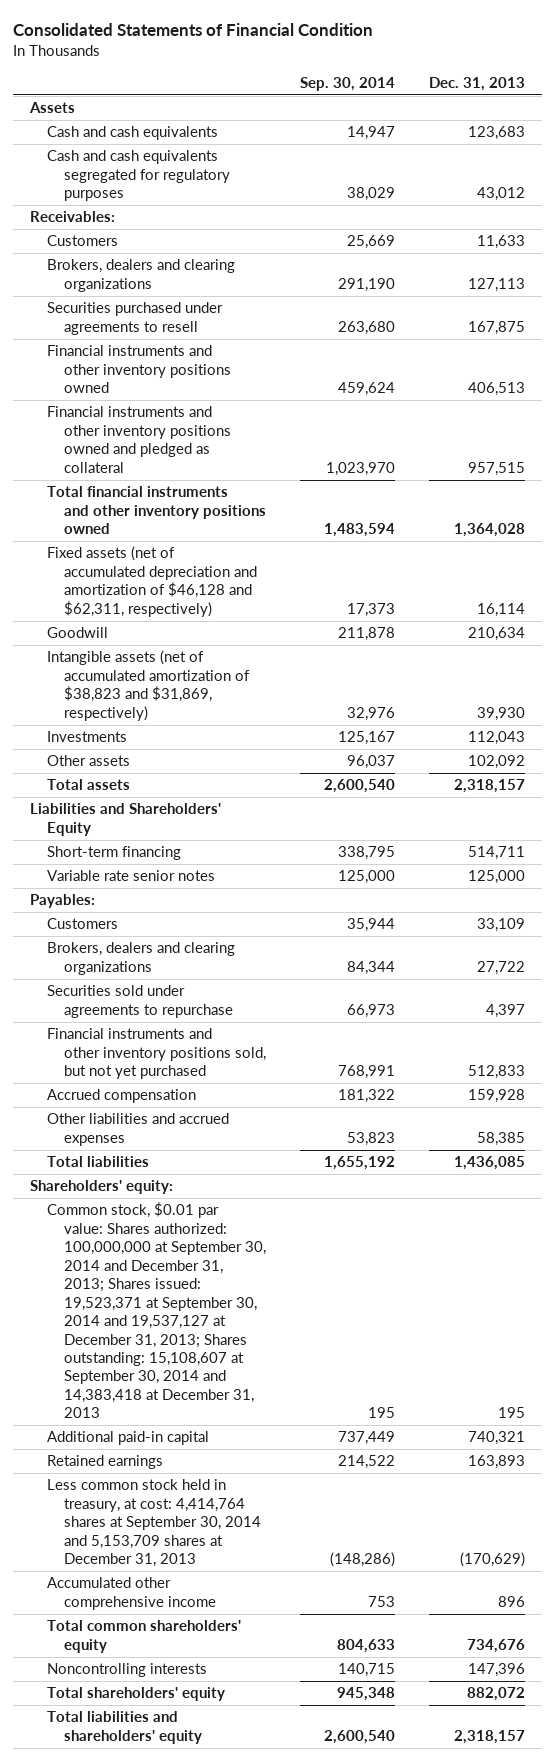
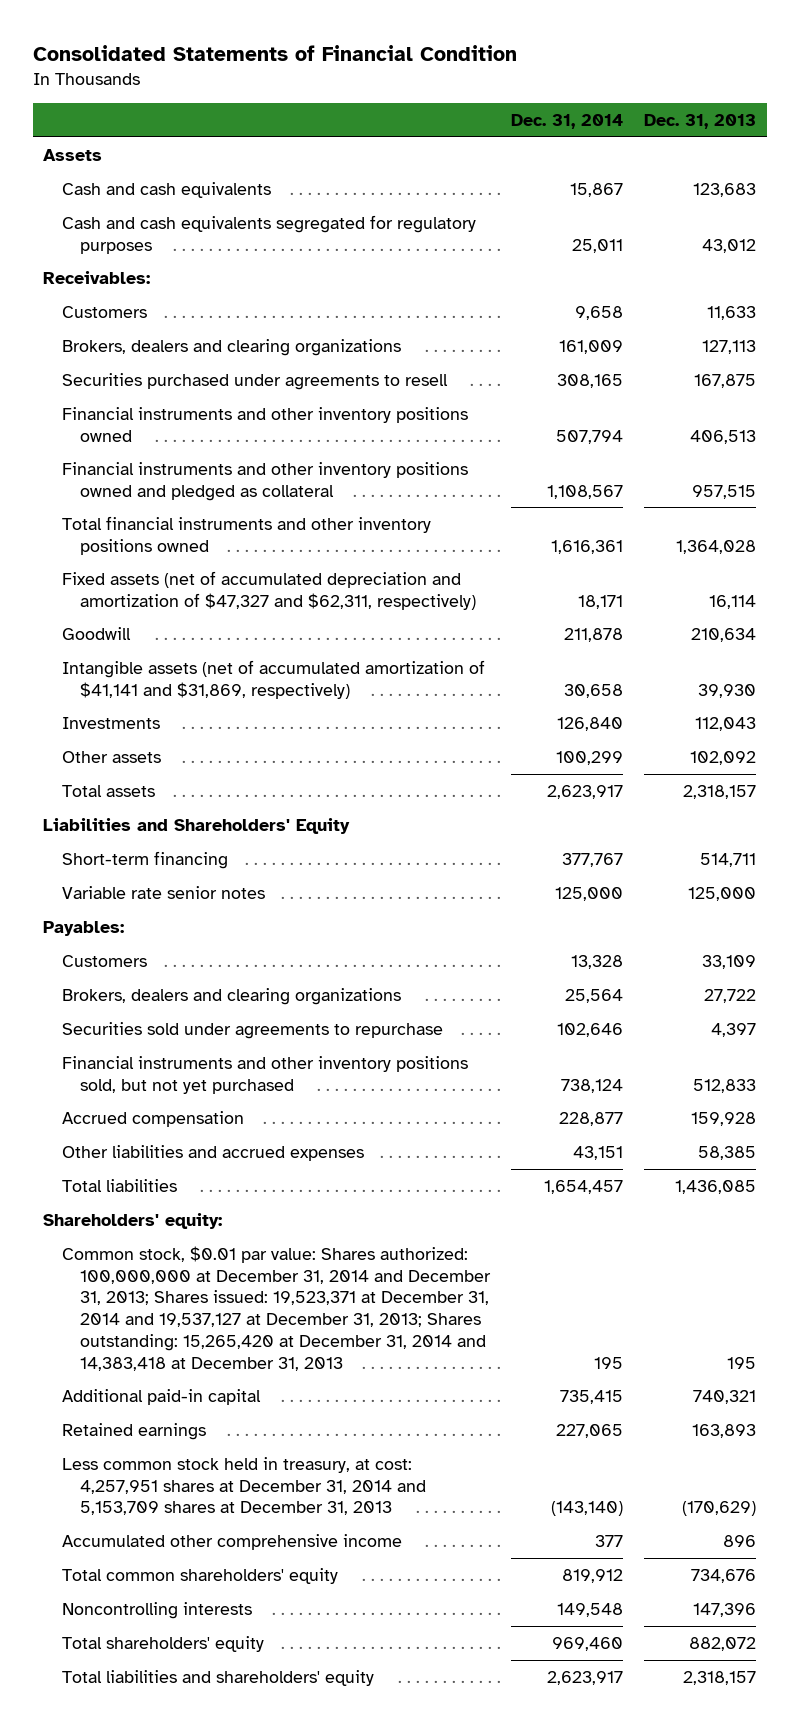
- | Sep. 30, 2014 | Dec. 31, 2013
+ | Dec. 31, 2014 | Dec. 31, 2013
- Fixed assets (net of accumulated depreciation and amortization of $46,128 and $62,311, respectively) | 17,373 | 16,114
+ Fixed assets (net of accumulated depreciation and amortization of $47,327 and $62,311, respectively) | 18,171 | 16,114
- Intangible assets (net of accumulated amortization of $38,823 and $31,869, respectively) | 32,976 | 39,930
+ Intangible assets (net of accumulated amortization of $41,141 and $31,869, respectively) | 30,658 | 39,930
- Common stock, $0.01 par value: Shares authorized: 100,000,000 at September 30, 2014 and December 31, 2013; Shares issued: 19,523,371 at September 30, 2014 and 19,537,127 at December 31, 2013; Shares outstanding: 15,108,607 at September 30, 2014 and 14,383,418 at December 31, 2013 | 195 | 195
+ Common stock, $0.01 par value: Shares authorized: 100,000,000 at December 31, 2014 and December 31, 2013; Shares issued: 19,523,371 at December 31, 2014 and 19,537,127 at December 31, 2013; Shares outstanding: 15,265,420 at December 31, 2014 and 14,383,418 at December 31, 2013 | 195 | 195
- Less common stock held in treasury, at cost: 4,414,764 shares at September 30, 2014 and 5,153,709 shares at December 31, 2013 | (148,286) | (170,629)
+ Less common stock held in treasury, at cost: 4,257,951 shares at December 31, 2014 and 5,153,709 shares at December 31, 2013 | (143,140) | (170,629)

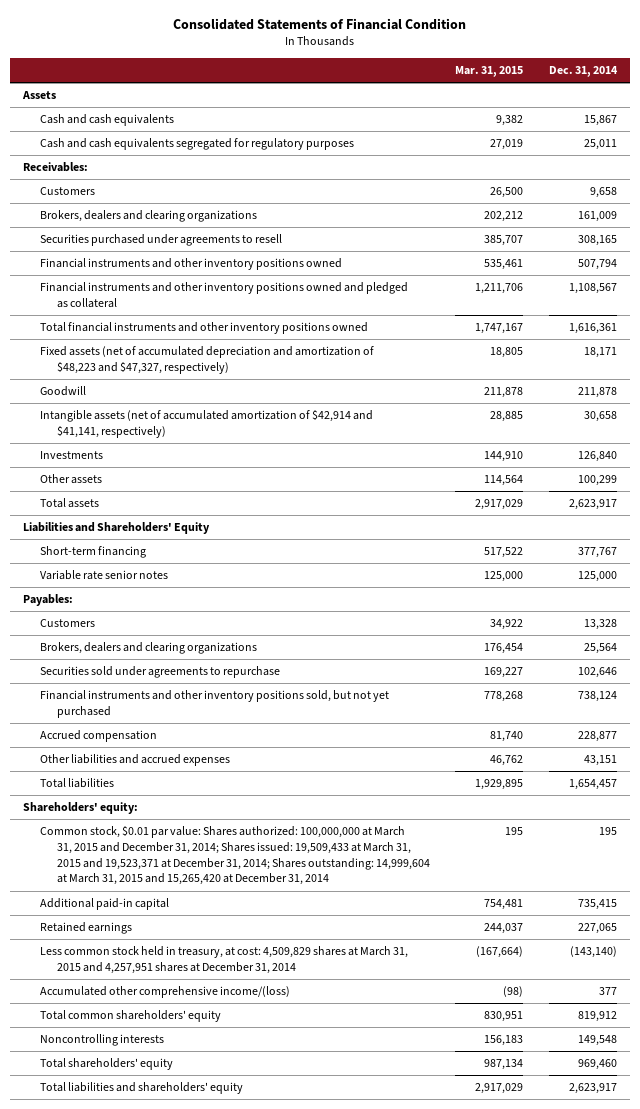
- | Dec. 31, 2014 | Dec. 31, 2013
+ | Mar. 31, 2015 | Dec. 31, 2014
- Fixed assets (net of accumulated depreciation and amortization of $47,327 and $62,311, respectively) | 18,171 | 16,114
+ Fixed assets (net of accumulated depreciation and amortization of $48,223 and $47,327, respectively) | 18,805 | 18,171
- Intangible assets (net of accumulated amortization of $41,141 and $31,869, respectively) | 30,658 | 39,930
+ Intangible assets (net of accumulated amortization of $42,914 and $41,141, respectively) | 28,885 | 30,658
- Common stock, $0.01 par value: Shares authorized: 100,000,000 at December 31, 2014 and December 31, 2013; Shares issued: 19,523,371 at December 31, 2014 and 19,537,127 at December 31, 2013; Shares outstanding: 15,265,420 at December 31, 2014 and 14,383,418 at December 31, 2013 | 195 | 195
+ Common stock, $0.01 par value: Shares authorized: 100,000,000 at March 31, 2015 and December 31, 2014; Shares issued: 19,509,433 at March 31, 2015 and 19,523,371 at December 31, 2014; Shares outstanding: 14,999,604 at March 31, 2015 and 15,265,420 at December 31, 2014 | 195 | 195
- Less common stock held in treasury, at cost: 4,257,951 shares at December 31, 2014 and 5,153,709 shares at December 31, 2013 | (143,140) | (170,629)
- Accumulated other comprehensive income | 377 | 896
+ Less common stock held in treasury, at cost: 4,509,829 shares at March 31, 2015 and 4,257,951 shares at December 31, 2014 | (167,664) | (143,140)
+ Accumulated other comprehensive income/(loss) | (98) | 377

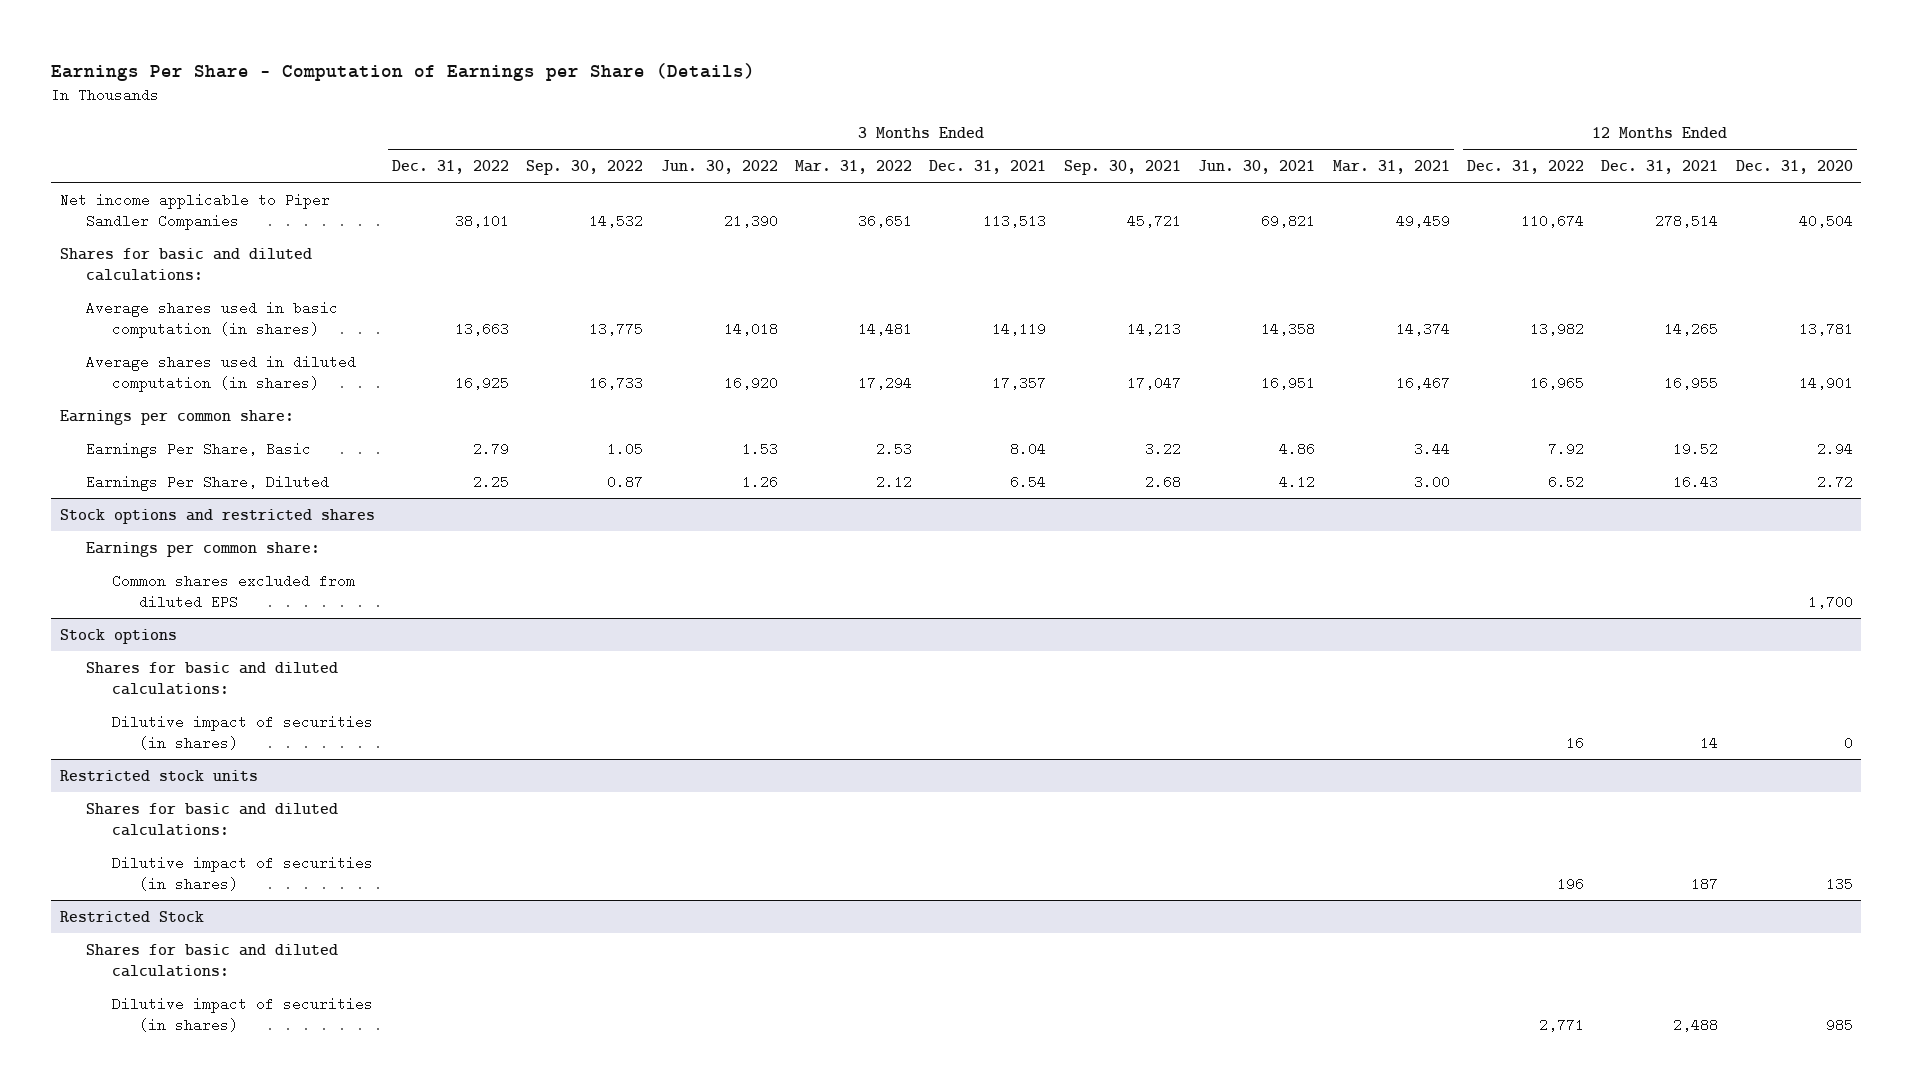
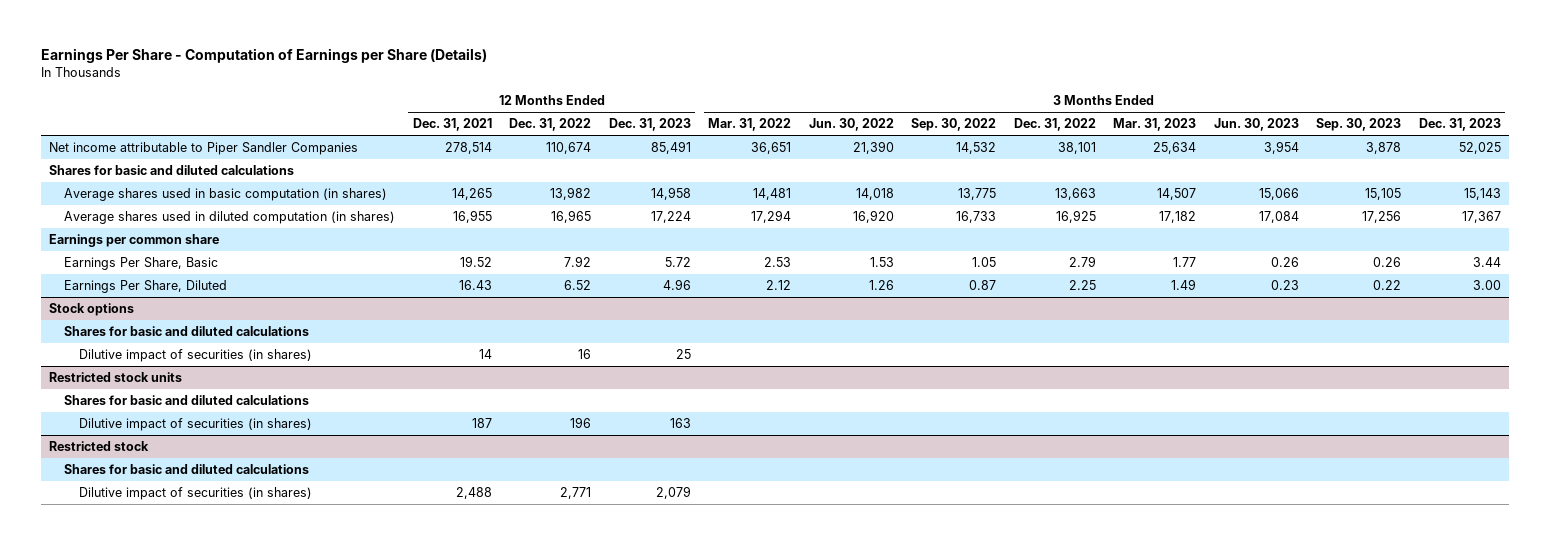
- | 3 Months Ended Dec. 31, 2022 | 3 Months Ended Sep. 30, 2022 | 3 Months Ended Jun. 30, 2022 | 3 Months Ended Mar. 31, 2022 | 3 Months Ended Dec. 31, 2021 | 3 Months Ended Sep. 30, 2021 | 3 Months Ended Jun. 30, 2021 | 3 Months Ended Mar. 31, 2021 | 12 Months Ended Dec. 31, 2022 | 12 Months Ended Dec. 31, 2021 | 12 Months Ended Dec. 31, 2020
+ | 12 Months Ended Dec. 31, 2021 | 12 Months Ended Dec. 31, 2022 | 12 Months Ended Dec. 31, 2023 | 3 Months Ended Mar. 31, 2022 | 3 Months Ended Jun. 30, 2022 | 3 Months Ended Sep. 30, 2022 | 3 Months Ended Dec. 31, 2022 | 3 Months Ended Mar. 31, 2023 | 3 Months Ended Jun. 30, 2023 | 3 Months Ended Sep. 30, 2023 | 3 Months Ended Dec. 31, 2023
- Net income applicable to Piper Sandler Companies | 38,101 | 14,532 | 21,390 | 36,651 | 113,513 | 45,721 | 69,821 | 49,459 | 110,674 | 278,514 | 40,504
- Shares for basic and diluted calculations:
+ Net income attributable to Piper Sandler Companies | 278,514 | 110,674 | 85,491 | 36,651 | 21,390 | 14,532 | 38,101 | 25,634 | 3,954 | 3,878 | 52,025
+ Shares for basic and diluted calculations
- Earnings per common share:
+ Earnings per common share
- Stock options and restricted shares
- Earnings per common share:
- Common shares excluded from diluted EPS | | | | | | | | | | | 1,700
@ Stock options
- Shares for basic and diluted calculations:
+ Shares for basic and diluted calculations
@ Restricted stock units
- Shares for basic and diluted calculations:
+ Shares for basic and diluted calculations
- Restricted Stock
- Shares for basic and diluted calculations:
+ Restricted stock
+ Shares for basic and diluted calculations

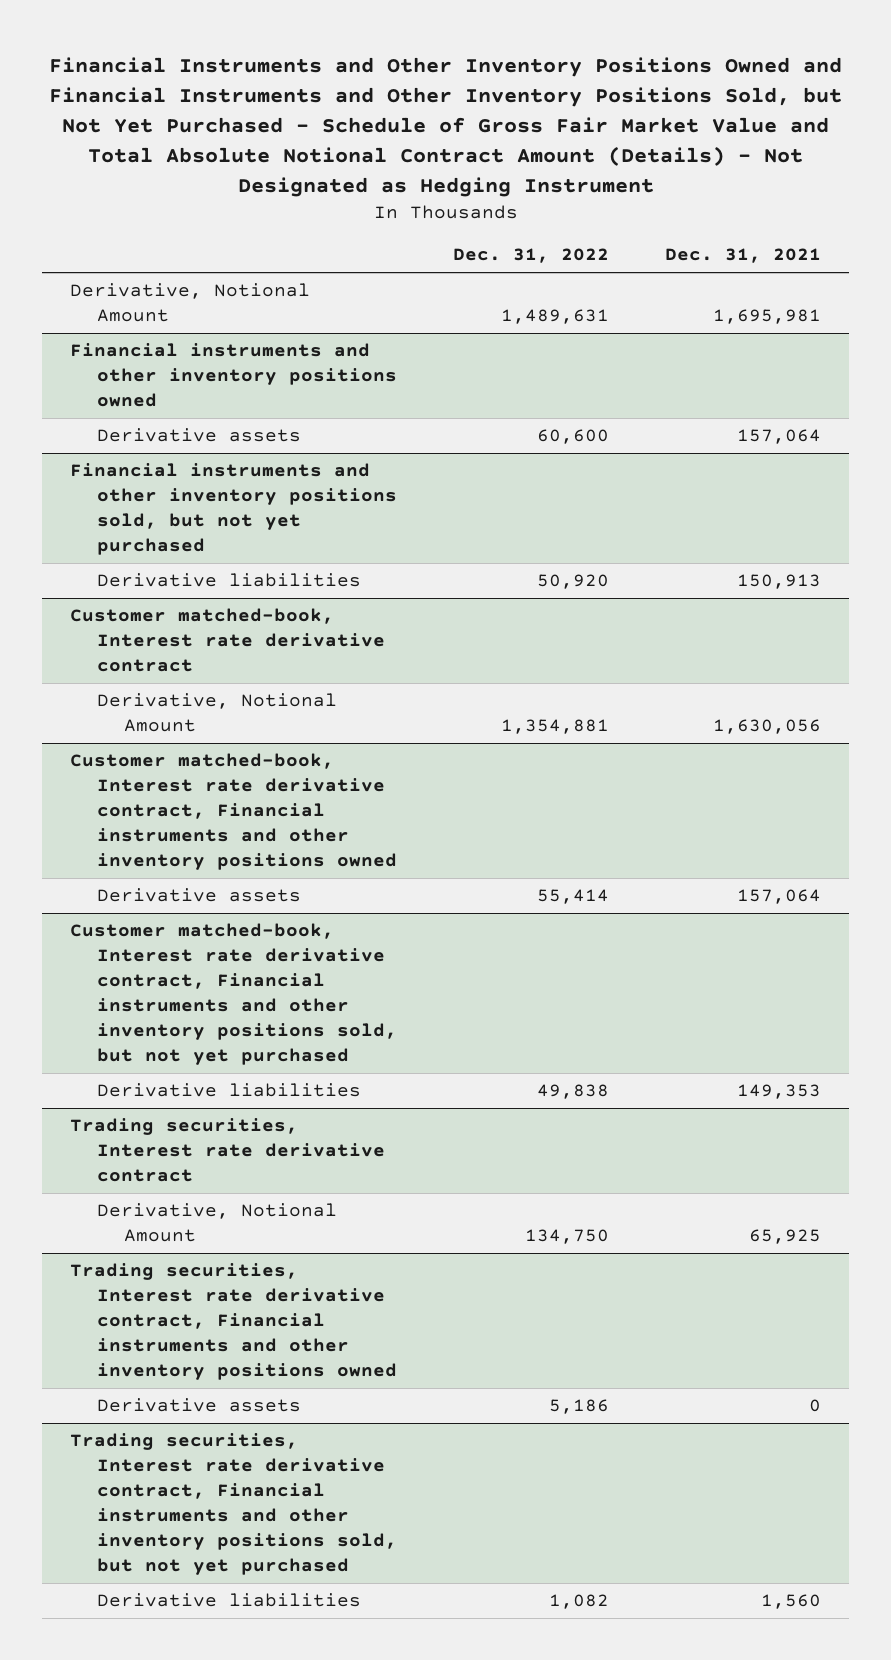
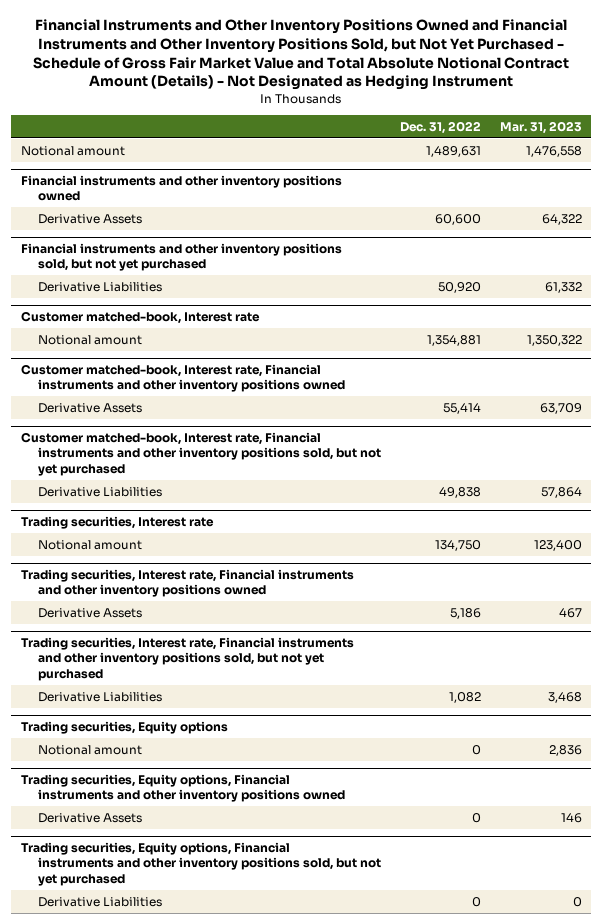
- | Dec. 31, 2022 | Dec. 31, 2021
+ | Dec. 31, 2022 | Mar. 31, 2023
- Derivative, Notional Amount | 1,489,631 | 1,695,981
+ Notional amount | 1,489,631 | 1,476,558
@ Financial instruments and other inventory positions owned
- Derivative assets | 60,600 | 157,064
+ Derivative Assets | 60,600 | 64,322
@ Financial instruments and other inventory positions sold, but not yet purchased
- Derivative liabilities | 50,920 | 150,913
- Customer matched-book, Interest rate derivative contract
- Derivative, Notional Amount | 1,354,881 | 1,630,056
- Customer matched-book, Interest rate derivative contract, Financial instruments and other inventory positions owned
- Derivative assets | 55,414 | 157,064
- Customer matched-book, Interest rate derivative contract, Financial instruments and other inventory positions sold, but not yet purchased
- Derivative liabilities | 49,838 | 149,353
- Trading securities, Interest rate derivative contract
- Derivative, Notional Amount | 134,750 | 65,925
- Trading securities, Interest rate derivative contract, Financial instruments and other inventory positions owned
- Derivative assets | 5,186 | 0
- Trading securities, Interest rate derivative contract, Financial instruments and other inventory positions sold, but not yet purchased
- Derivative liabilities | 1,082 | 1,560
@ Financial instruments and other inventory positions sold, but not yet purchased
+ Derivative Liabilities | 50,920 | 61,332
+ Customer matched-book, Interest rate
+ Notional amount | 1,354,881 | 1,350,322
+ Customer matched-book, Interest rate, Financial instruments and other inventory positions owned
+ Derivative Assets | 55,414 | 63,709
+ Customer matched-book, Interest rate, Financial instruments and other inventory positions sold, but not yet purchased
+ Derivative Liabilities | 49,838 | 57,864
+ Trading securities, Interest rate
+ Notional amount | 134,750 | 123,400
+ Trading securities, Interest rate, Financial instruments and other inventory positions owned
+ Derivative Assets | 5,186 | 467
+ Trading securities, Interest rate, Financial instruments and other inventory positions sold, but not yet purchased
+ Derivative Liabilities | 1,082 | 3,468
+ Trading securities, Equity options
+ Notional amount | 0 | 2,836
+ Trading securities, Equity options, Financial instruments and other inventory positions owned
+ Derivative Assets | 0 | 146
+ Trading securities, Equity options, Financial instruments and other inventory positions sold, but not yet purchased
+ Derivative Liabilities | 0 | 0

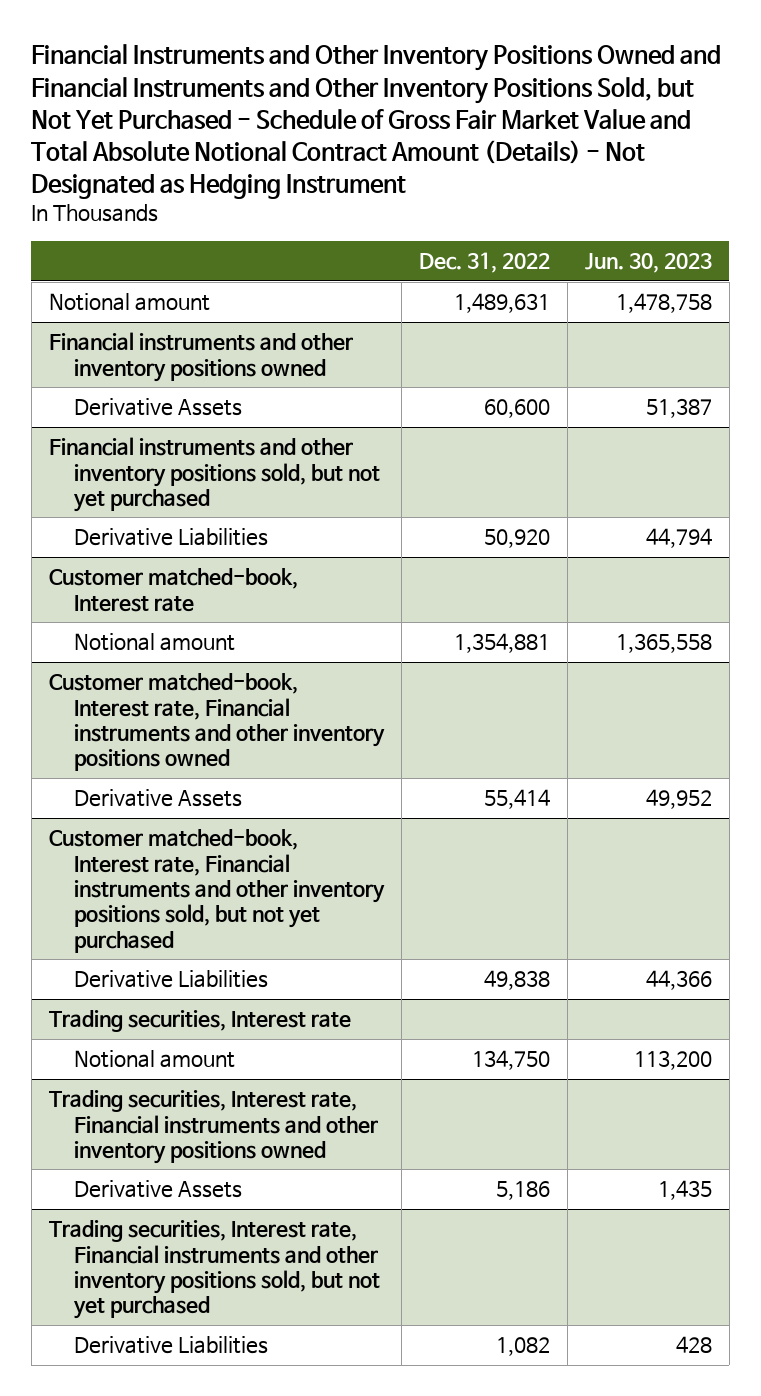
- | Dec. 31, 2022 | Mar. 31, 2023
+ | Dec. 31, 2022 | Jun. 30, 2023
- Trading securities, Equity options
- Notional amount | 0 | 2,836
- Trading securities, Equity options, Financial instruments and other inventory positions owned
- Derivative Assets | 0 | 146
- Trading securities, Equity options, Financial instruments and other inventory positions sold, but not yet purchased
- Derivative Liabilities | 0 | 0

